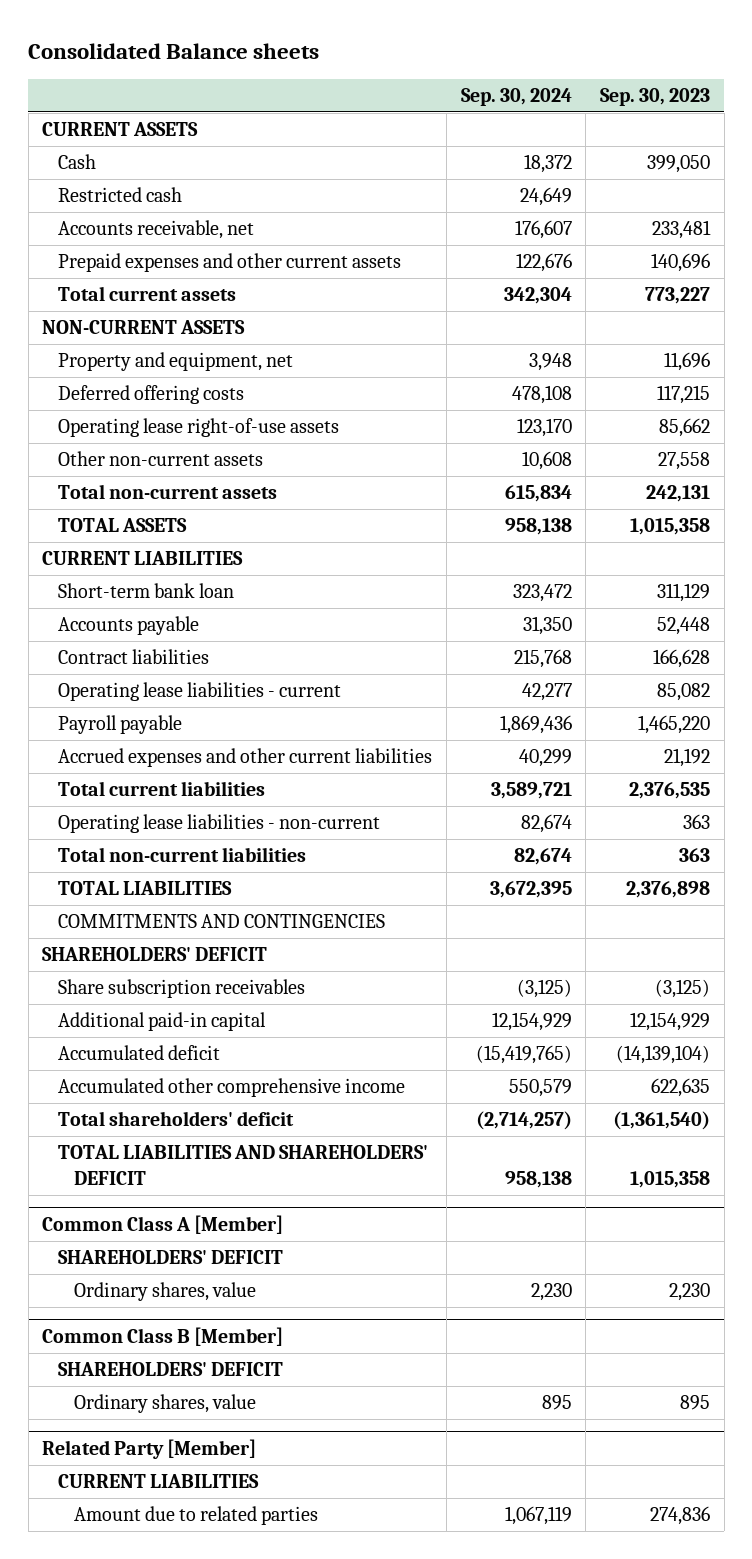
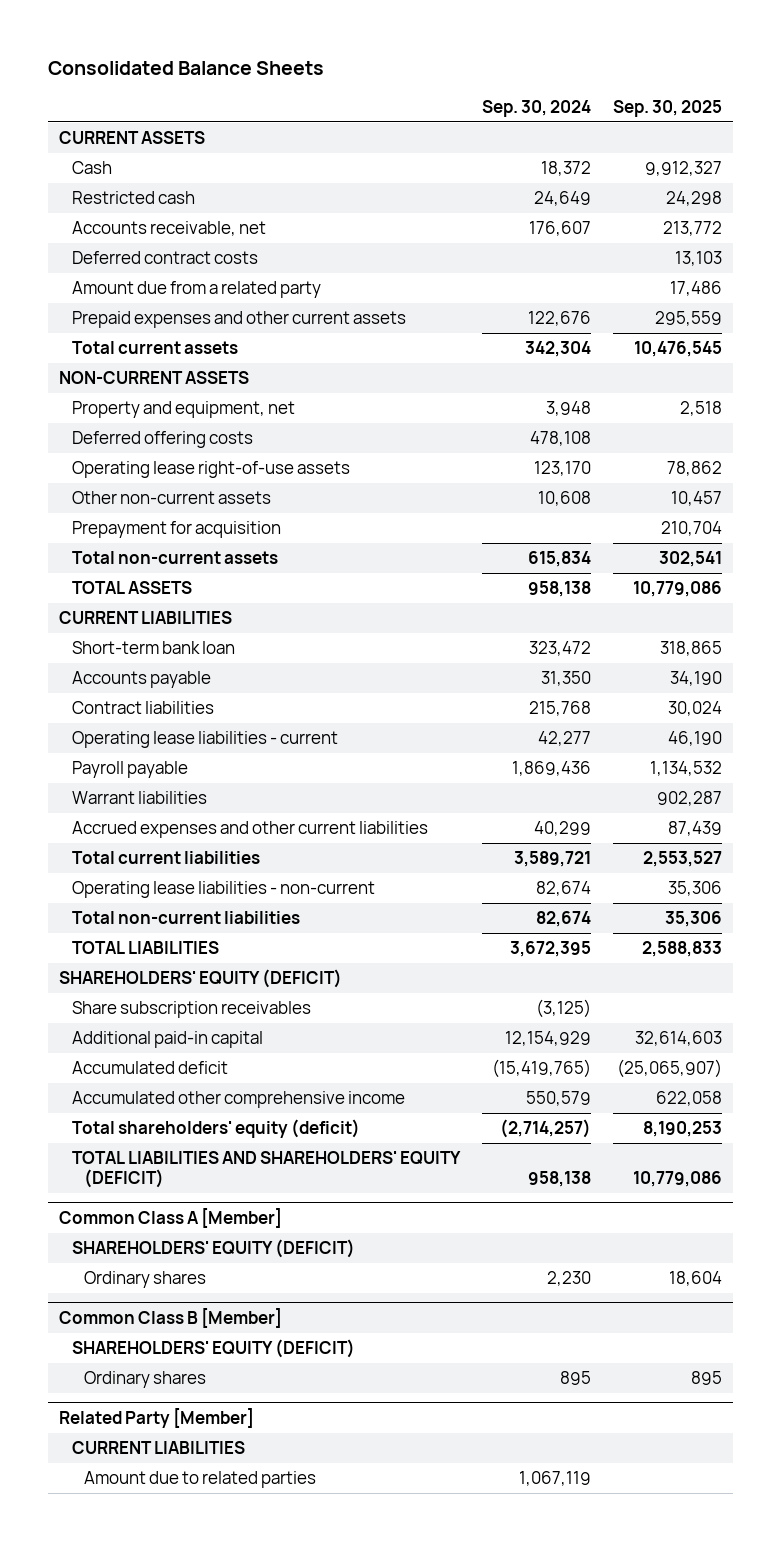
- Consolidated Balance sheets
+ Consolidated Balance Sheets
- | Sep. 30, 2024 | Sep. 30, 2023
+ | Sep. 30, 2024 | Sep. 30, 2025
+ Deferred contract costs | | 13,103
+ Amount due from a related party | | 17,486
+ Prepayment for acquisition | | 210,704
+ Warrant liabilities | | 902,287
- COMMITMENTS AND CONTINGENCIES
- SHAREHOLDERS' DEFICIT
+ SHAREHOLDERS' EQUITY (DEFICIT)
- Total shareholders' deficit | (2,714,257) | (1,361,540)
- TOTAL LIABILITIES AND SHAREHOLDERS' DEFICIT | 958,138 | 1,015,358
+ Total shareholders' equity (deficit) | (2,714,257) | 8,190,253
+ TOTAL LIABILITIES AND SHAREHOLDERS' EQUITY (DEFICIT) | 958,138 | 10,779,086
@ Common Class A [Member]
- SHAREHOLDERS' DEFICIT
- Ordinary shares, value | 2,230 | 2,230
+ SHAREHOLDERS' EQUITY (DEFICIT)
+ Ordinary shares | 2,230 | 18,604
@ Common Class B [Member]
- SHAREHOLDERS' DEFICIT
- Ordinary shares, value | 895 | 895
+ SHAREHOLDERS' EQUITY (DEFICIT)
+ Ordinary shares | 895 | 895

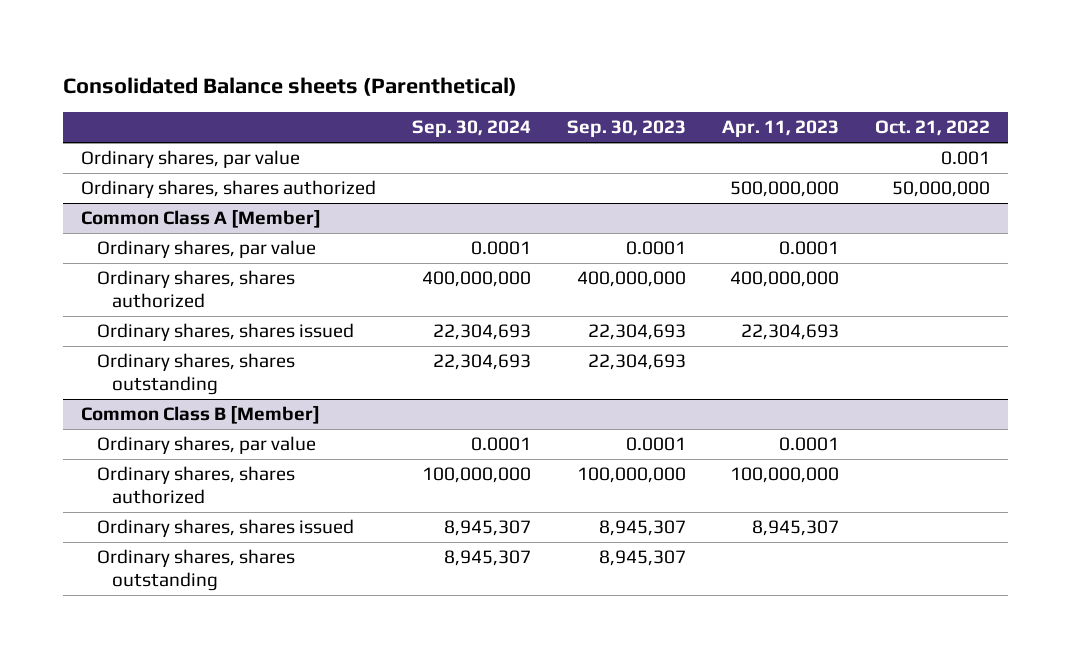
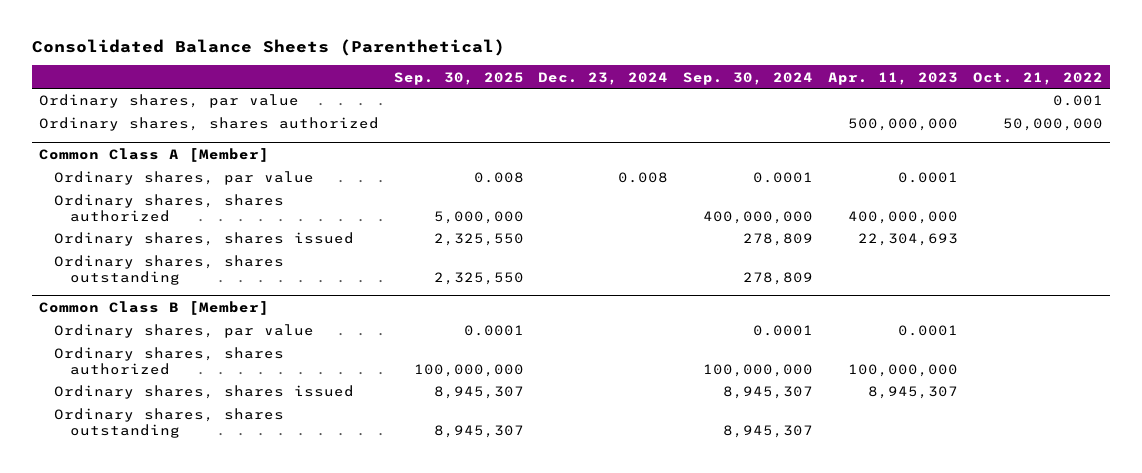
- Consolidated Balance sheets (Parenthetical)
+ Consolidated Balance Sheets (Parenthetical)
- | Sep. 30, 2024 | Sep. 30, 2023 | Apr. 11, 2023 | Oct. 21, 2022
+ | Sep. 30, 2025 | Dec. 23, 2024 | Sep. 30, 2024 | Apr. 11, 2023 | Oct. 21, 2022
@ Common Class A [Member]
- Ordinary shares, shares issued | 22,304,693 | 22,304,693 | 22,304,693 |
- Ordinary shares, shares outstanding | 22,304,693 | 22,304,693 | |
+ Ordinary shares, shares issued | 2,325,550 | | 278,809 | 22,304,693 |
+ Ordinary shares, shares outstanding | 2,325,550 | | 278,809 | |

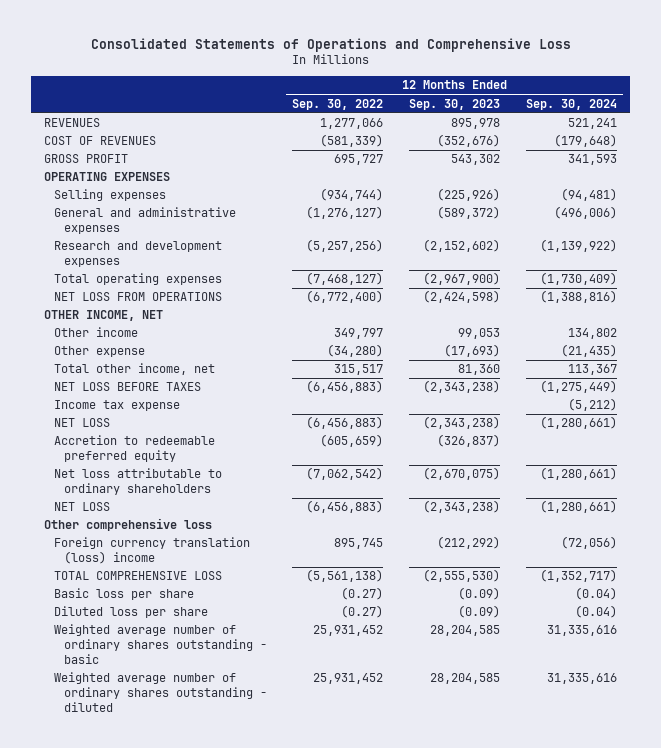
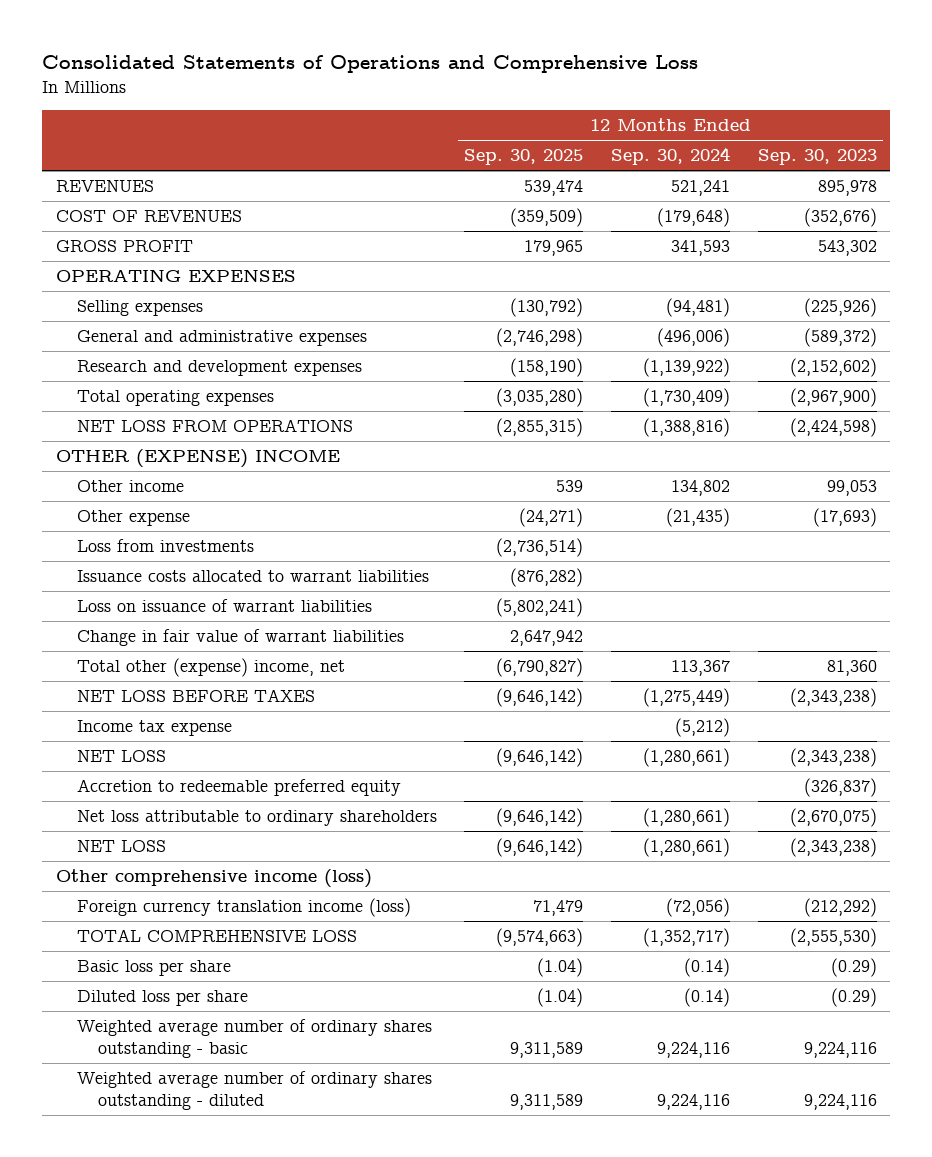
- | 12 Months Ended Sep. 30, 2022 | 12 Months Ended Sep. 30, 2023 | 12 Months Ended Sep. 30, 2024
+ | 12 Months Ended Sep. 30, 2025 | 12 Months Ended Sep. 30, 2024 | 12 Months Ended Sep. 30, 2023
- OTHER INCOME, NET
+ OTHER (EXPENSE) INCOME
- Total other income, net | 315,517 | 81,360 | 113,367
+ Loss from investments | (2,736,514) | |
+ Issuance costs allocated to warrant liabilities | (876,282) | |
+ Loss on issuance of warrant liabilities | (5,802,241) | |
+ Change in fair value of warrant liabilities | 2,647,942 | |
+ Total other (expense) income, net | (6,790,827) | 113,367 | 81,360
- Other comprehensive loss
- Foreign currency translation (loss) income | 895,745 | (212,292) | (72,056)
+ Other comprehensive income (loss)
+ Foreign currency translation income (loss) | 71,479 | (72,056) | (212,292)
- Basic loss per share | (0.27) | (0.09) | (0.04)
- Diluted loss per share | (0.27) | (0.09) | (0.04)
- Weighted average number of ordinary shares outstanding - basic | 25,931,452 | 28,204,585 | 31,335,616
- Weighted average number of ordinary shares outstanding - diluted | 25,931,452 | 28,204,585 | 31,335,616
+ Basic loss per share | (1.04) | (0.14) | (0.29)
+ Diluted loss per share | (1.04) | (0.14) | (0.29)
+ Weighted average number of ordinary shares outstanding - basic | 9,311,589 | 9,224,116 | 9,224,116
+ Weighted average number of ordinary shares outstanding - diluted | 9,311,589 | 9,224,116 | 9,224,116

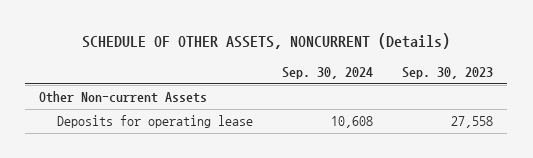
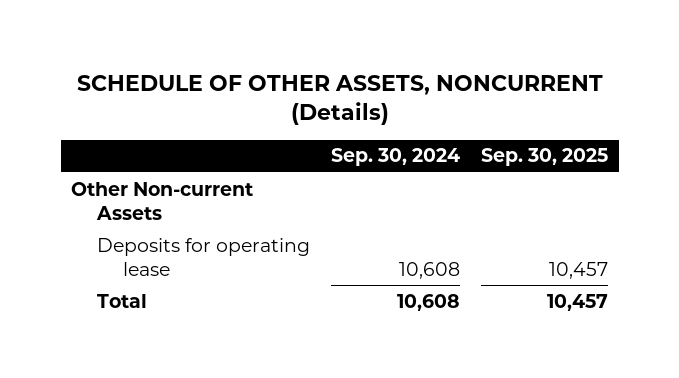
- | Sep. 30, 2024 | Sep. 30, 2023
+ | Sep. 30, 2024 | Sep. 30, 2025
+ Total | 10,608 | 10,457

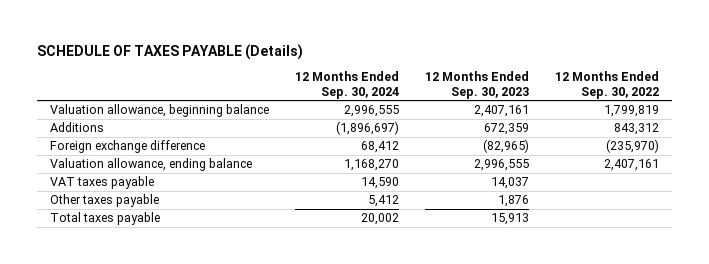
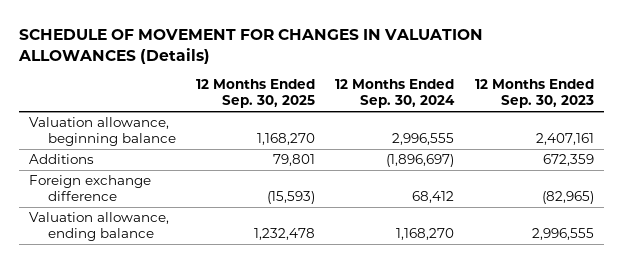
- SCHEDULE OF TAXES PAYABLE (Details)
+ SCHEDULE OF MOVEMENT FOR CHANGES IN VALUATION ALLOWANCES (Details)
- | 12 Months Ended Sep. 30, 2024 | 12 Months Ended Sep. 30, 2023 | 12 Months Ended Sep. 30, 2022
+ | 12 Months Ended Sep. 30, 2025 | 12 Months Ended Sep. 30, 2024 | 12 Months Ended Sep. 30, 2023
- VAT taxes payable | 14,590 | 14,037 |
- Other taxes payable | 5,412 | 1,876 |
- Total taxes payable | 20,002 | 15,913 |

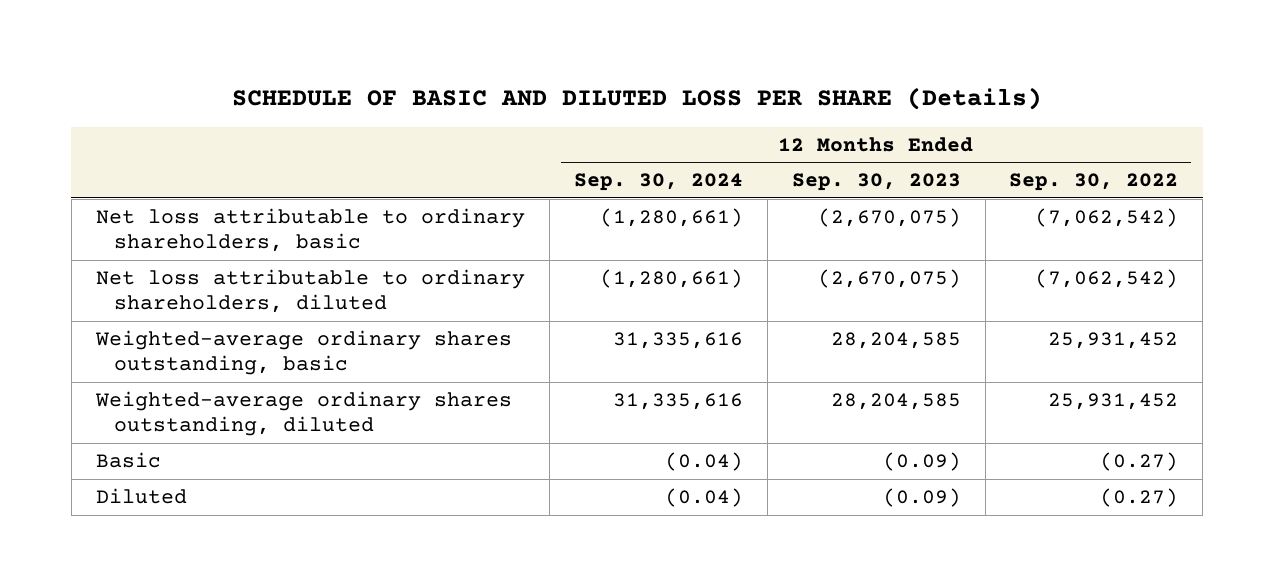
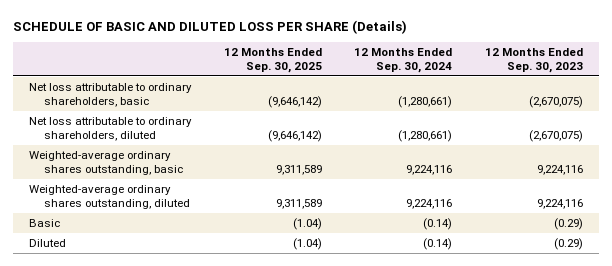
- | 12 Months Ended Sep. 30, 2024 | 12 Months Ended Sep. 30, 2023 | 12 Months Ended Sep. 30, 2022
+ | 12 Months Ended Sep. 30, 2025 | 12 Months Ended Sep. 30, 2024 | 12 Months Ended Sep. 30, 2023
- Weighted-average ordinary shares outstanding, basic | 31,335,616 | 28,204,585 | 25,931,452
- Weighted-average ordinary shares outstanding, diluted | 31,335,616 | 28,204,585 | 25,931,452
- Basic | (0.04) | (0.09) | (0.27)
- Diluted | (0.04) | (0.09) | (0.27)
+ Weighted-average ordinary shares outstanding, basic | 9,311,589 | 9,224,116 | 9,224,116
+ Weighted-average ordinary shares outstanding, diluted | 9,311,589 | 9,224,116 | 9,224,116
+ Basic | (1.04) | (0.14) | (0.29)
+ Diluted | (1.04) | (0.14) | (0.29)

